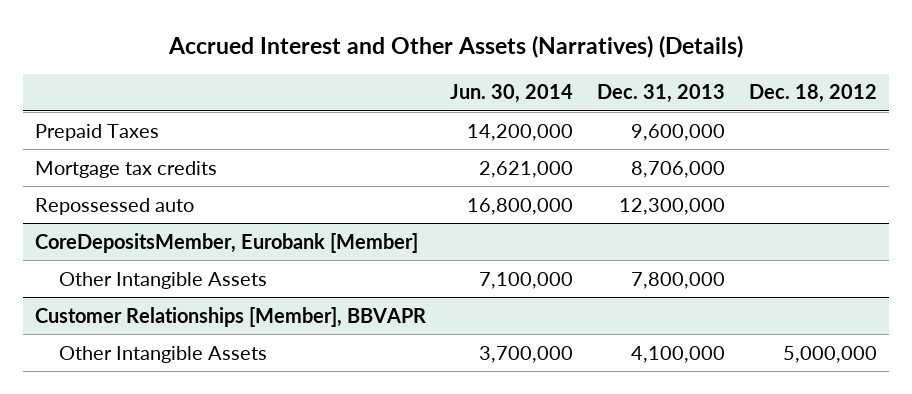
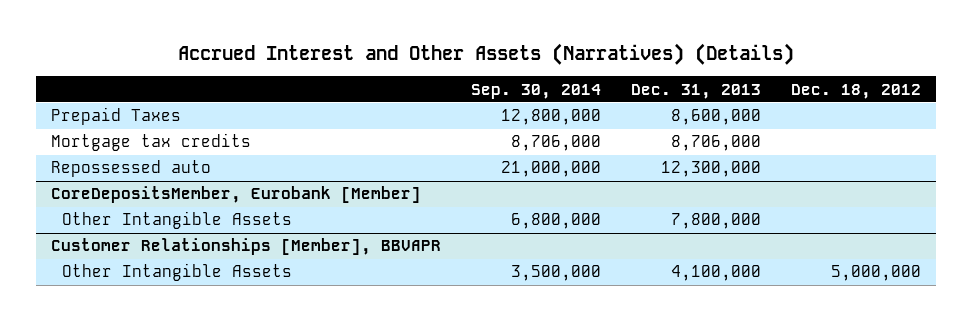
- | Jun. 30, 2014 | Dec. 31, 2013 | Dec. 18, 2012
+ | Sep. 30, 2014 | Dec. 31, 2013 | Dec. 18, 2012
- Prepaid Taxes | 14,200,000 | 9,600,000 |
+ Prepaid Taxes | 12,800,000 | 8,600,000 |

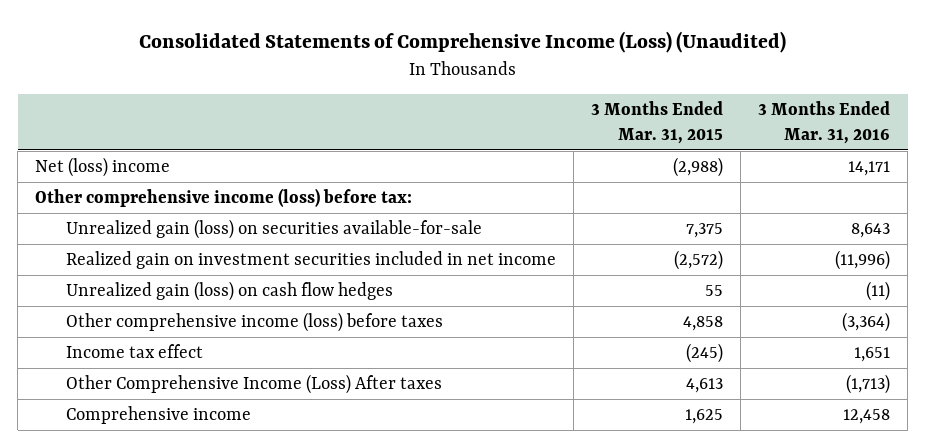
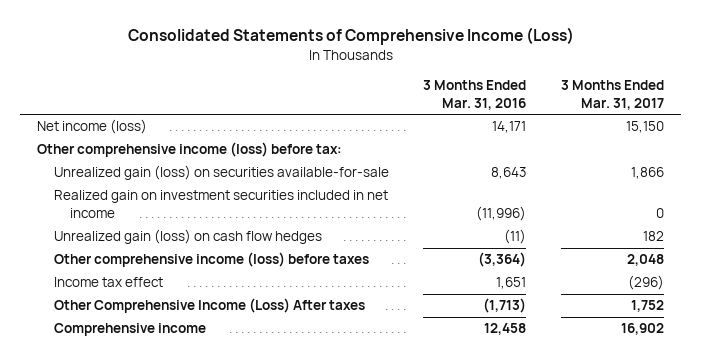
- Consolidated Statements of Comprehensive Income (Loss) (Unaudited)
+ Consolidated Statements of Comprehensive Income (Loss)
- | 3 Months Ended Mar. 31, 2015 | 3 Months Ended Mar. 31, 2016
+ | 3 Months Ended Mar. 31, 2016 | 3 Months Ended Mar. 31, 2017
- Net (loss) income | (2,988) | 14,171
+ Net income (loss) | 14,171 | 15,150

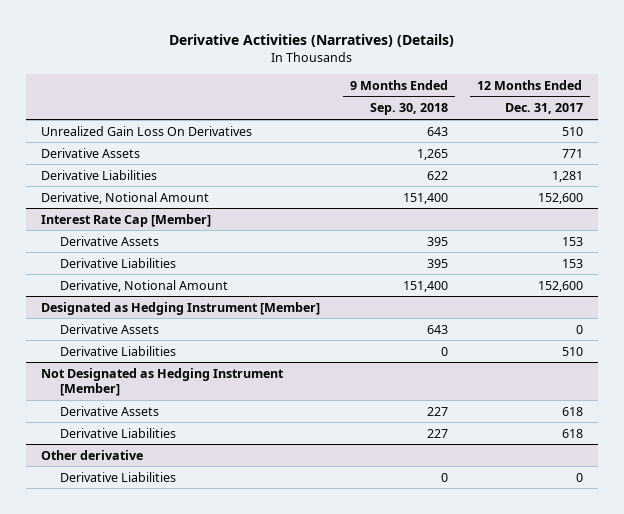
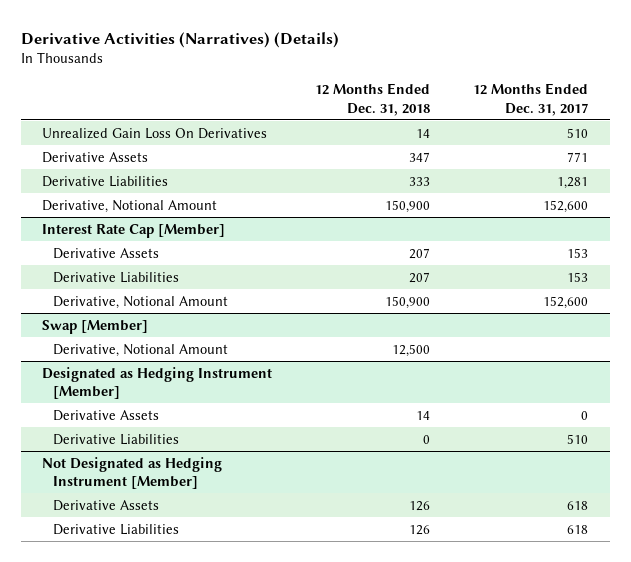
- | 9 Months Ended Sep. 30, 2018 | 12 Months Ended Dec. 31, 2017
+ | 12 Months Ended Dec. 31, 2018 | 12 Months Ended Dec. 31, 2017
+ Swap [Member]
+ Derivative, Notional Amount | 12,500 |
- Other derivative
- Derivative Liabilities | 0 | 0

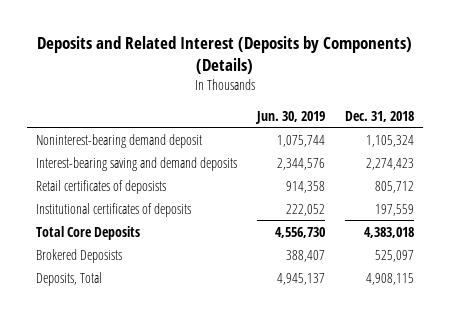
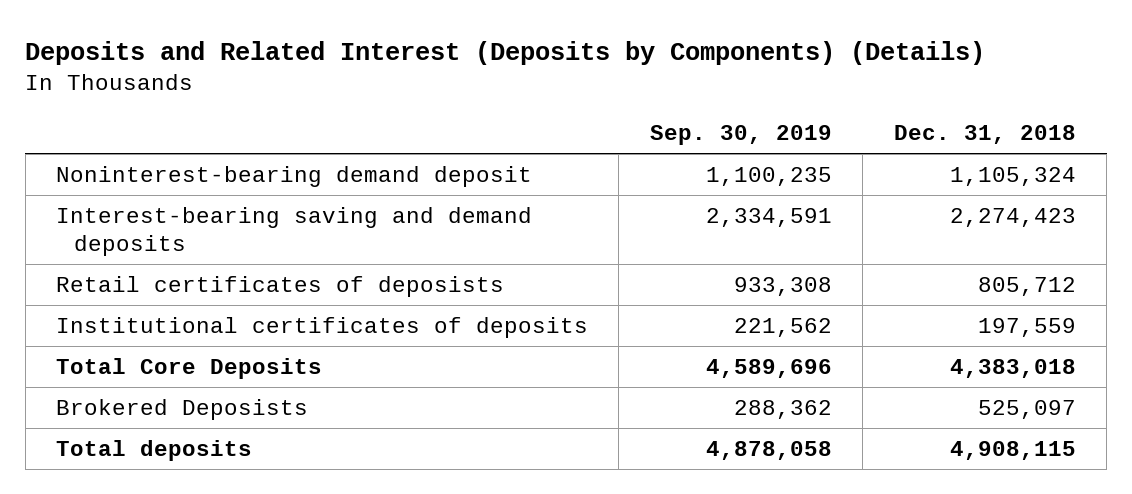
- | Jun. 30, 2019 | Dec. 31, 2018
+ | Sep. 30, 2019 | Dec. 31, 2018
- Deposits, Total | 4,945,137 | 4,908,115
+ Total deposits | 4,878,058 | 4,908,115

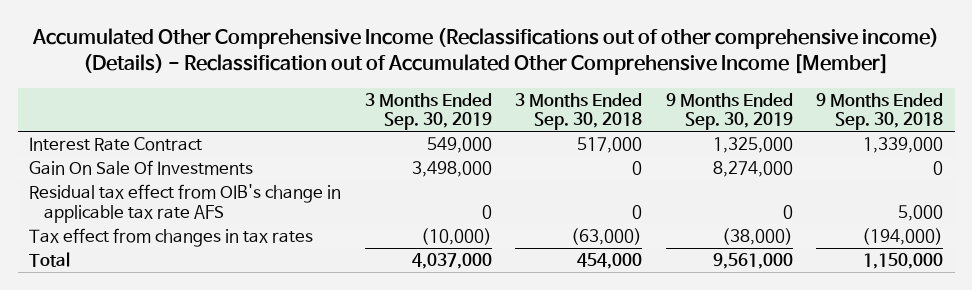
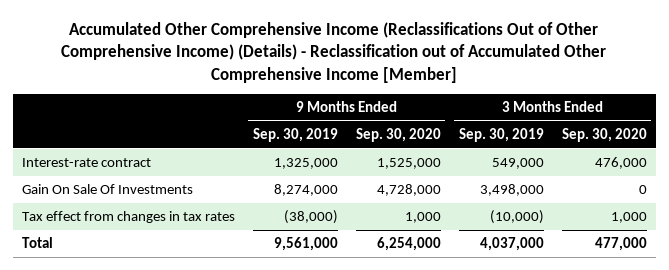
- Accumulated Other Comprehensive Income (Reclassifications out of other comprehensive income) (Details) - Reclassification out of Accumulated Other Comprehensive Income [Member]
+ Accumulated Other Comprehensive Income (Reclassifications Out of Other Comprehensive Income) (Details) - Reclassification out of Accumulated Other Comprehensive Income [Member]
- | 3 Months Ended Sep. 30, 2019 | 3 Months Ended Sep. 30, 2018 | 9 Months Ended Sep. 30, 2019 | 9 Months Ended Sep. 30, 2018
+ | 9 Months Ended Sep. 30, 2019 | 9 Months Ended Sep. 30, 2020 | 3 Months Ended Sep. 30, 2019 | 3 Months Ended Sep. 30, 2020
- Interest Rate Contract | 549,000 | 517,000 | 1,325,000 | 1,339,000
+ Interest-rate contract | 1,325,000 | 1,525,000 | 549,000 | 476,000
- Residual tax effect from OIB's change in applicable tax rate AFS | 0 | 0 | 0 | 5,000

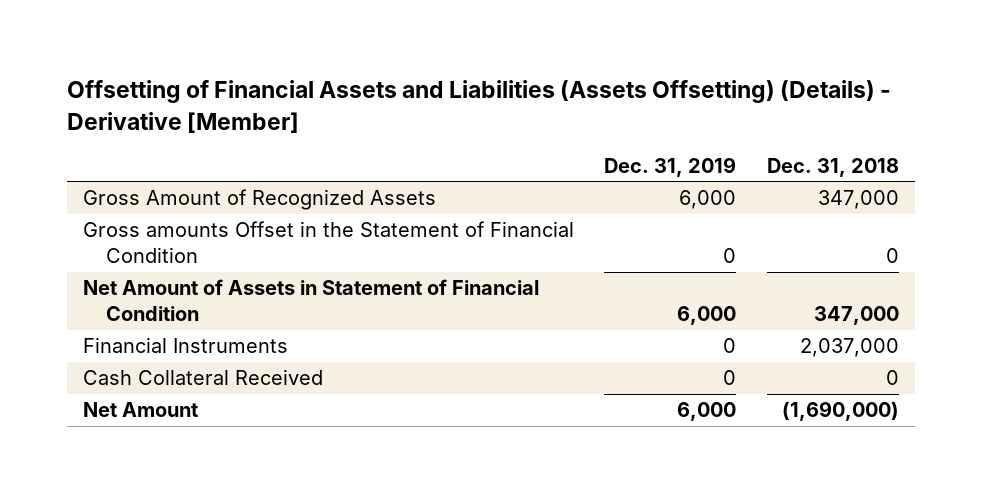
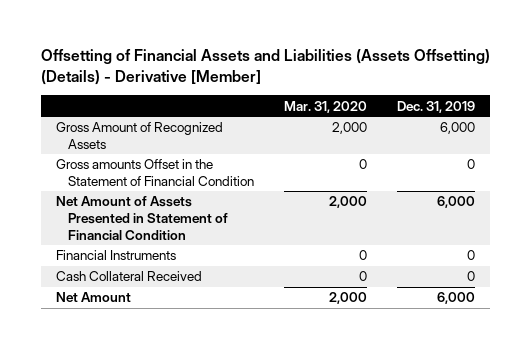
- | Dec. 31, 2019 | Dec. 31, 2018
+ | Mar. 31, 2020 | Dec. 31, 2019
- Net Amount of Assets in Statement of Financial Condition | 6,000 | 347,000
+ Net Amount of Assets Presented in Statement of Financial Condition | 2,000 | 6,000

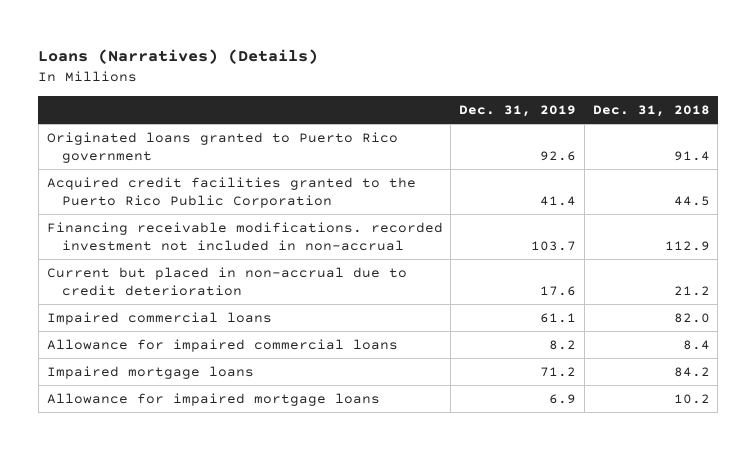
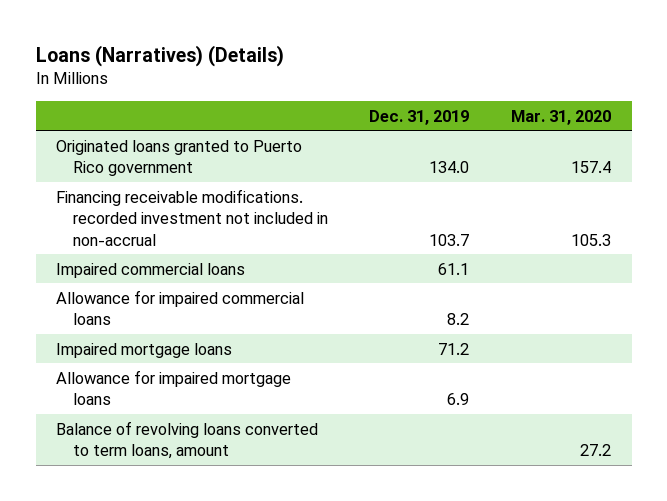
- | Dec. 31, 2019 | Dec. 31, 2018
+ | Dec. 31, 2019 | Mar. 31, 2020
- Originated loans granted to Puerto Rico government | 92.6 | 91.4
- Acquired credit facilities granted to the Puerto Rico Public Corporation | 41.4 | 44.5
+ Originated loans granted to Puerto Rico government | 134.0 | 157.4
- Current but placed in non-accrual due to credit deterioration | 17.6 | 21.2
+ Balance of revolving loans converted to term loans, amount | | 27.2

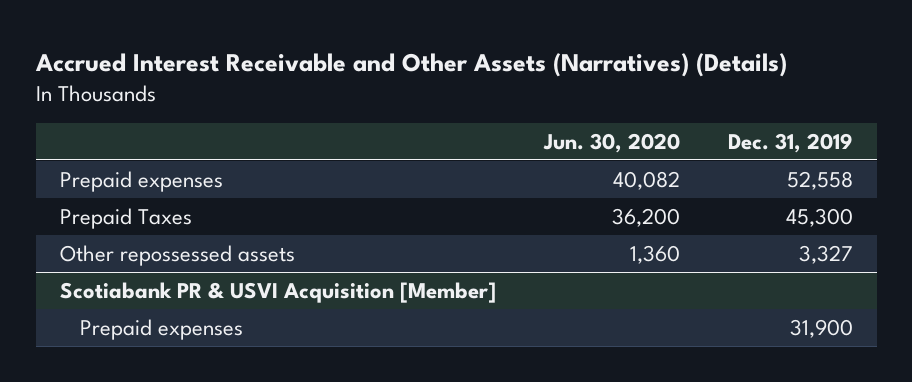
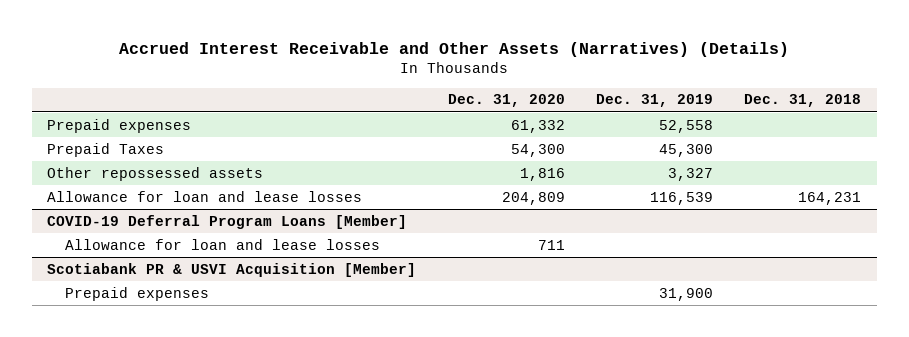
- | Jun. 30, 2020 | Dec. 31, 2019
+ | Dec. 31, 2020 | Dec. 31, 2019 | Dec. 31, 2018
+ Allowance for loan and lease losses | 204,809 | 116,539 | 164,231
+ COVID-19 Deferral Program Loans [Member]
+ Allowance for loan and lease losses | 711 | |

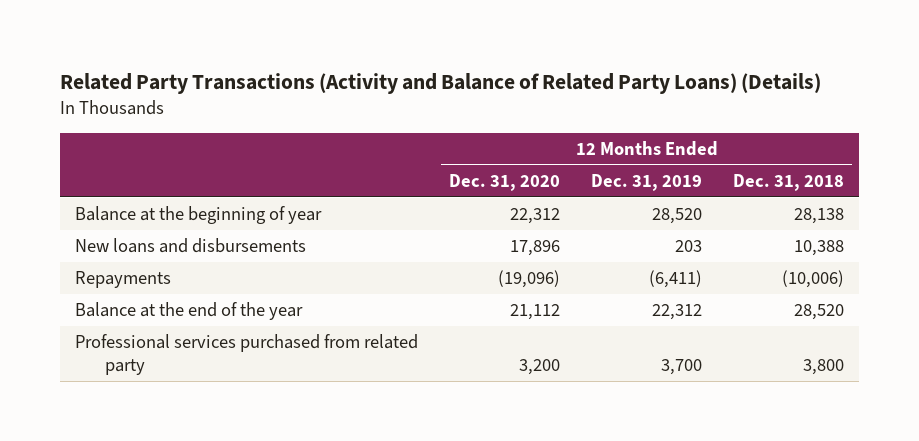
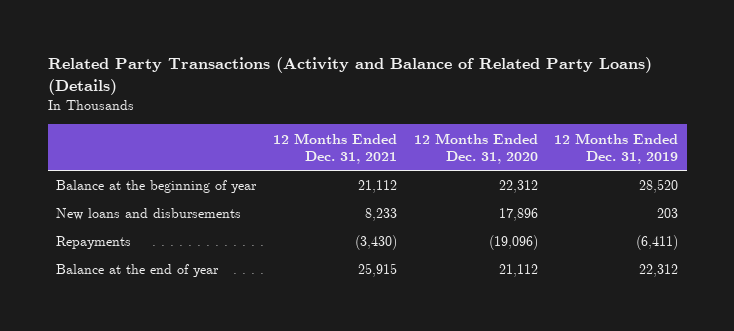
- | 12 Months Ended Dec. 31, 2020 | 12 Months Ended Dec. 31, 2019 | 12 Months Ended Dec. 31, 2018
+ | 12 Months Ended Dec. 31, 2021 | 12 Months Ended Dec. 31, 2020 | 12 Months Ended Dec. 31, 2019
- Balance at the end of the year | 21,112 | 22,312 | 28,520
- Professional services purchased from related party | 3,200 | 3,700 | 3,800
+ Balance at the end of year | 25,915 | 21,112 | 22,312

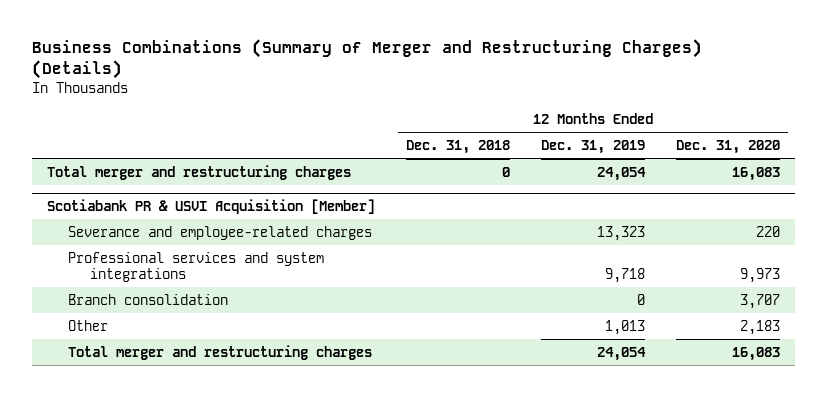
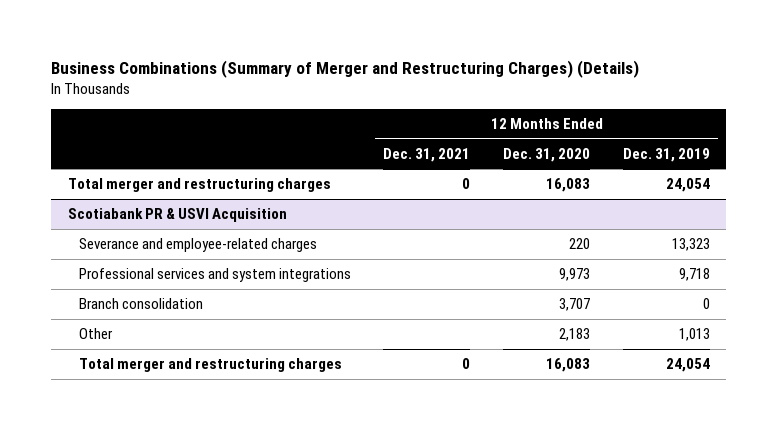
- | 12 Months Ended Dec. 31, 2018 | 12 Months Ended Dec. 31, 2019 | 12 Months Ended Dec. 31, 2020
+ | 12 Months Ended Dec. 31, 2021 | 12 Months Ended Dec. 31, 2020 | 12 Months Ended Dec. 31, 2019
- Scotiabank PR & USVI Acquisition [Member]
+ Scotiabank PR & USVI Acquisition

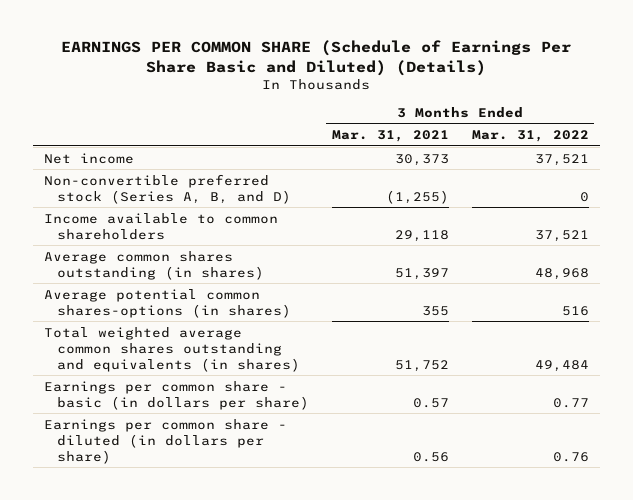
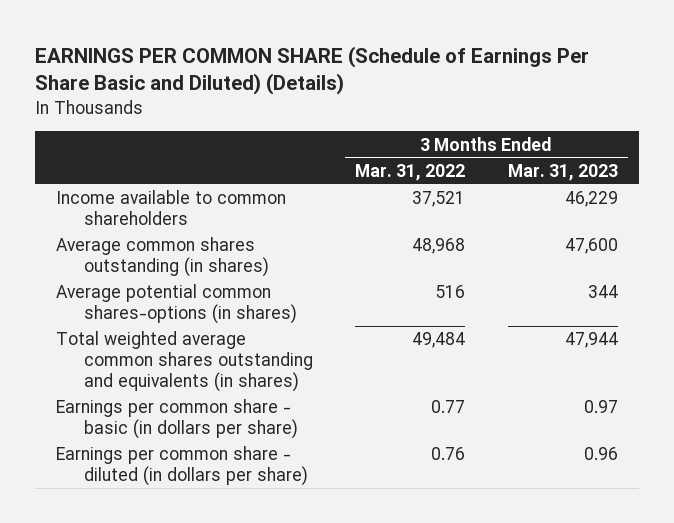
- | 3 Months Ended Mar. 31, 2021 | 3 Months Ended Mar. 31, 2022
+ | 3 Months Ended Mar. 31, 2022 | 3 Months Ended Mar. 31, 2023
- Net income | 30,373 | 37,521
- Non-convertible preferred stock (Series A, B, and D) | (1,255) | 0

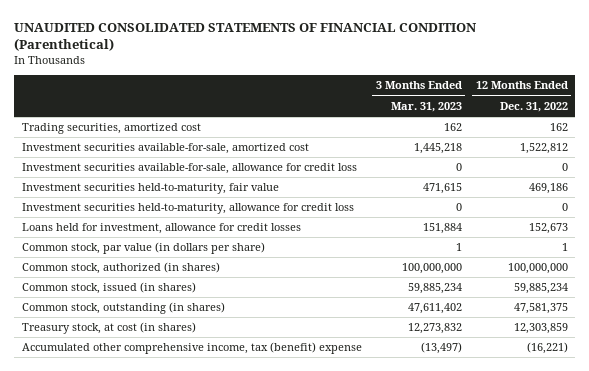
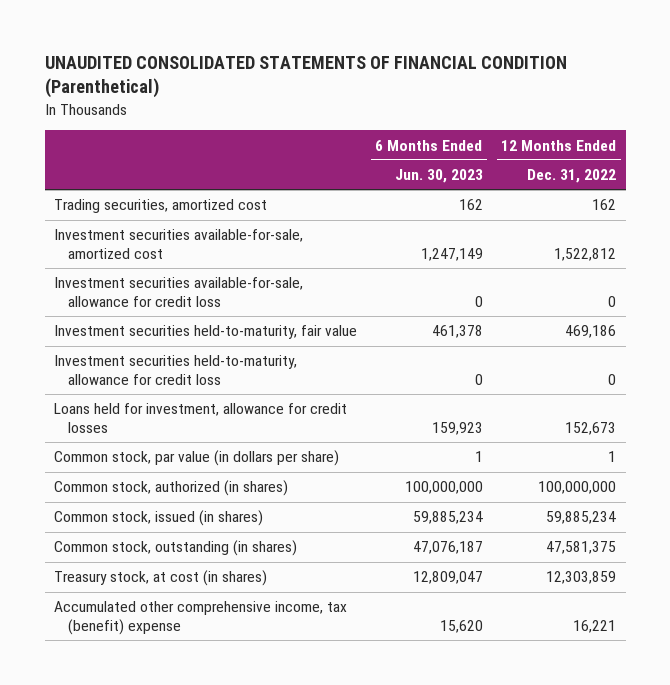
- | 3 Months Ended Mar. 31, 2023 | 12 Months Ended Dec. 31, 2022
+ | 6 Months Ended Jun. 30, 2023 | 12 Months Ended Dec. 31, 2022
- Accumulated other comprehensive income, tax (benefit) expense | (13,497) | (16,221)
+ Accumulated other comprehensive income, tax (benefit) expense | 15,620 | 16,221

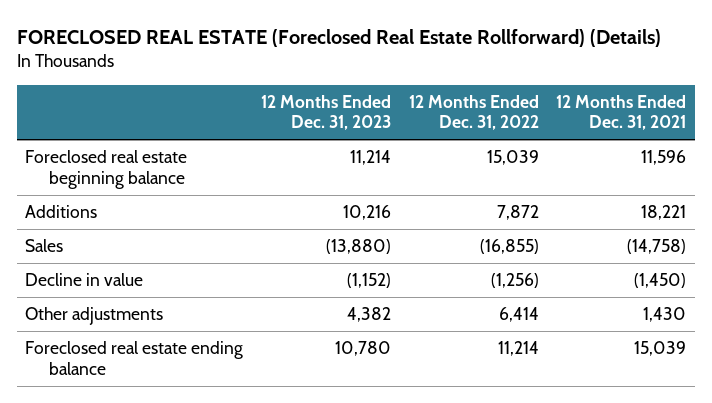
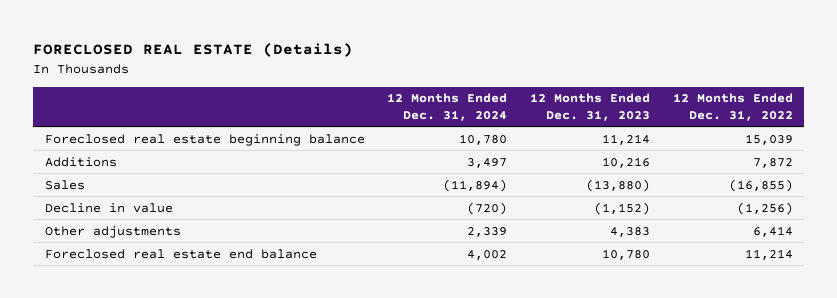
- FORECLOSED REAL ESTATE (Foreclosed Real Estate Rollforward) (Details)
+ FORECLOSED REAL ESTATE (Details)
- | 12 Months Ended Dec. 31, 2023 | 12 Months Ended Dec. 31, 2022 | 12 Months Ended Dec. 31, 2021
+ | 12 Months Ended Dec. 31, 2024 | 12 Months Ended Dec. 31, 2023 | 12 Months Ended Dec. 31, 2022
- Other adjustments | 4,382 | 6,414 | 1,430
- Foreclosed real estate ending balance | 10,780 | 11,214 | 15,039
+ Other adjustments | 2,339 | 4,383 | 6,414
+ Foreclosed real estate end balance | 4,002 | 10,780 | 11,214

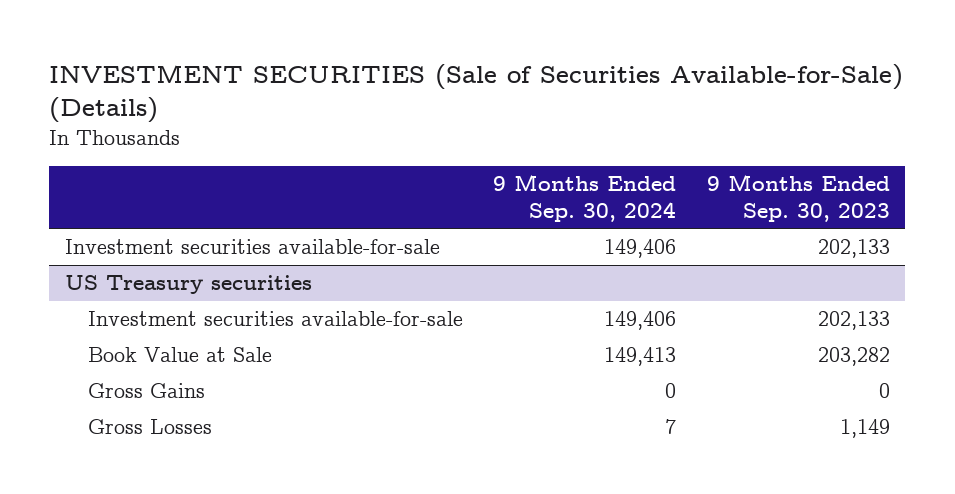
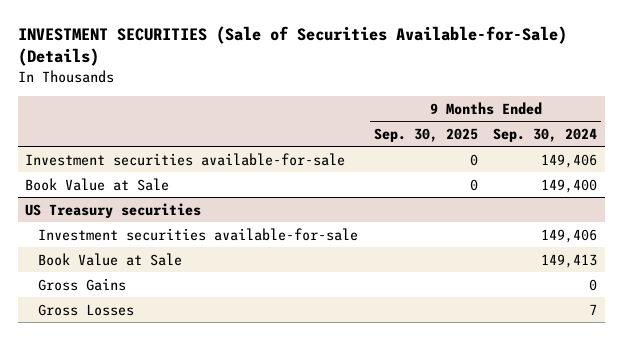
- | 9 Months Ended Sep. 30, 2024 | 9 Months Ended Sep. 30, 2023
+ | 9 Months Ended Sep. 30, 2025 | 9 Months Ended Sep. 30, 2024
+ Book Value at Sale | 0 | 149,400

